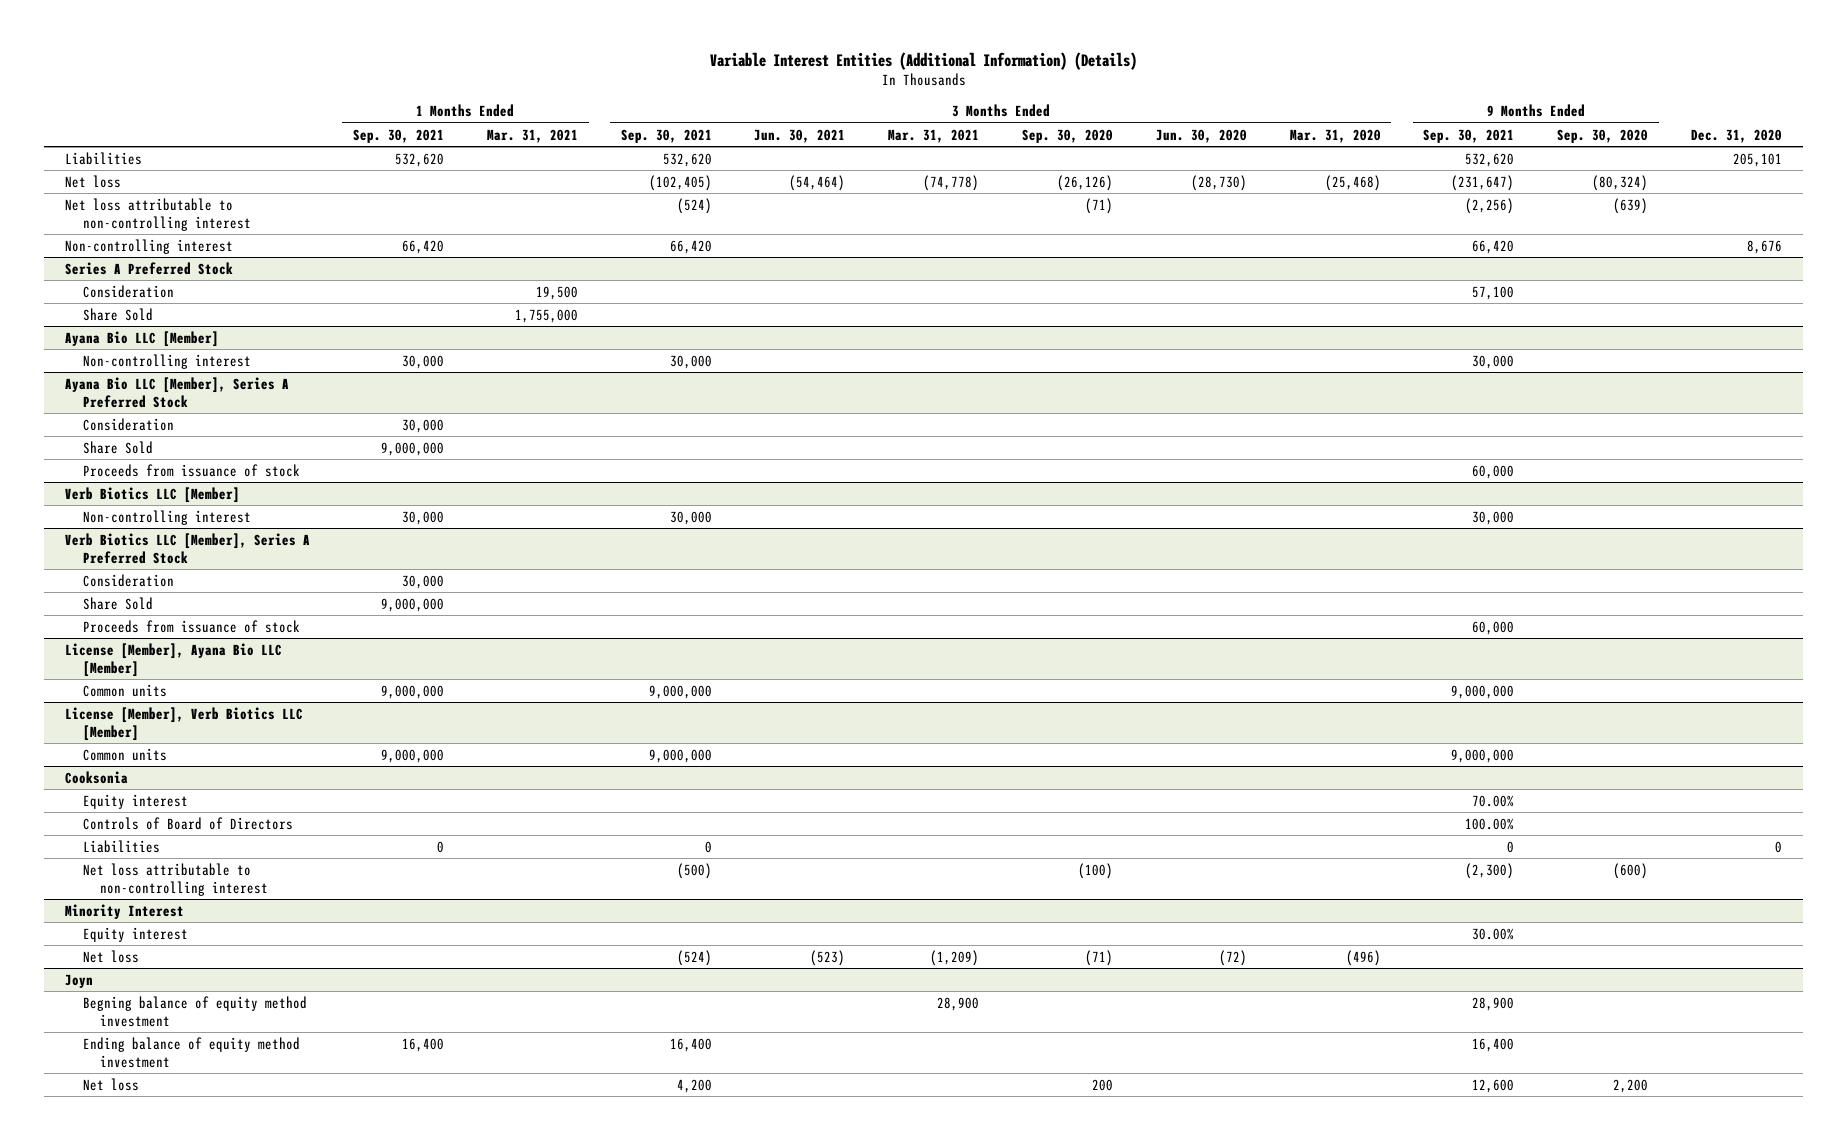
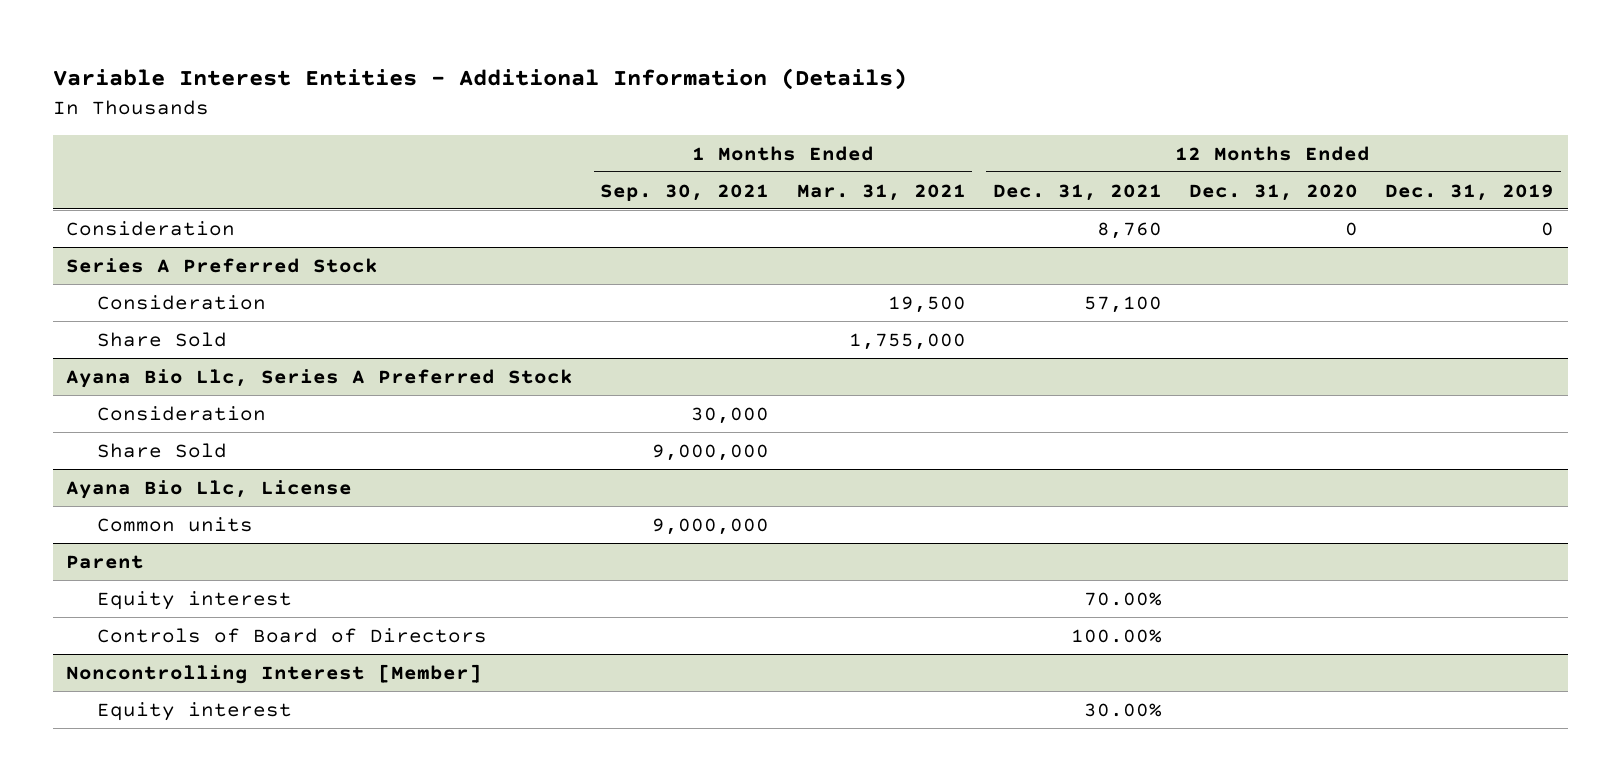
- Variable Interest Entities (Additional Information) (Details)
+ Variable Interest Entities - Additional Information (Details)
- | 1 Months Ended Sep. 30, 2021 | 1 Months Ended Mar. 31, 2021 | 3 Months Ended Sep. 30, 2021 | 3 Months Ended Jun. 30, 2021 | 3 Months Ended Mar. 31, 2021 | 3 Months Ended Sep. 30, 2020 | 3 Months Ended Jun. 30, 2020 | 3 Months Ended Mar. 31, 2020 | 9 Months Ended Sep. 30, 2021 | 9 Months Ended Sep. 30, 2020 | Dec. 31, 2020
+ | 1 Months Ended Sep. 30, 2021 | 1 Months Ended Mar. 31, 2021 | 12 Months Ended Dec. 31, 2021 | 12 Months Ended Dec. 31, 2020 | 12 Months Ended Dec. 31, 2019
- Liabilities | 532,620 | | 532,620 | | | | | | 532,620 | | 205,101
- Net loss | | | (102,405) | (54,464) | (74,778) | (26,126) | (28,730) | (25,468) | (231,647) | (80,324) |
- Net loss attributable to non-controlling interest | | | (524) | | | (71) | | | (2,256) | (639) |
- Non-controlling interest | 66,420 | | 66,420 | | | | | | 66,420 | | 8,676
+ Consideration | | | 8,760 | 0 | 0
- Ayana Bio LLC [Member]
- Non-controlling interest | 30,000 | | 30,000 | | | | | | 30,000 | |
- Ayana Bio LLC [Member], Series A Preferred Stock
+ Ayana Bio Llc, Series A Preferred Stock
- Proceeds from issuance of stock | | | | | | | | | 60,000 | |
- Verb Biotics LLC [Member]
- Non-controlling interest | 30,000 | | 30,000 | | | | | | 30,000 | |
- Verb Biotics LLC [Member], Series A Preferred Stock
- Consideration | 30,000 | | | | | | | | | |
- Share Sold | 9,000,000 | | | | | | | | | |
- Proceeds from issuance of stock | | | | | | | | | 60,000 | |
- License [Member], Ayana Bio LLC [Member]
+ Ayana Bio Llc, License
- License [Member], Verb Biotics LLC [Member]
- Common units | 9,000,000 | | 9,000,000 | | | | | | 9,000,000 | |
- Cooksonia
+ Parent
- Liabilities | 0 | | 0 | | | | | | 0 | | 0
- Net loss attributable to non-controlling interest | | | (500) | | | (100) | | | (2,300) | (600) |
- Minority Interest
+ Noncontrolling Interest [Member]
- Net loss | | | (524) | (523) | (1,209) | (71) | (72) | (496) | | |
- Joyn
- Begning balance of equity method investment | | | | | 28,900 | | | | 28,900 | |
- Ending balance of equity method investment | 16,400 | | 16,400 | | | | | | 16,400 | |
- Net loss | | | 4,200 | | | 200 | | | 12,600 | 2,200 |

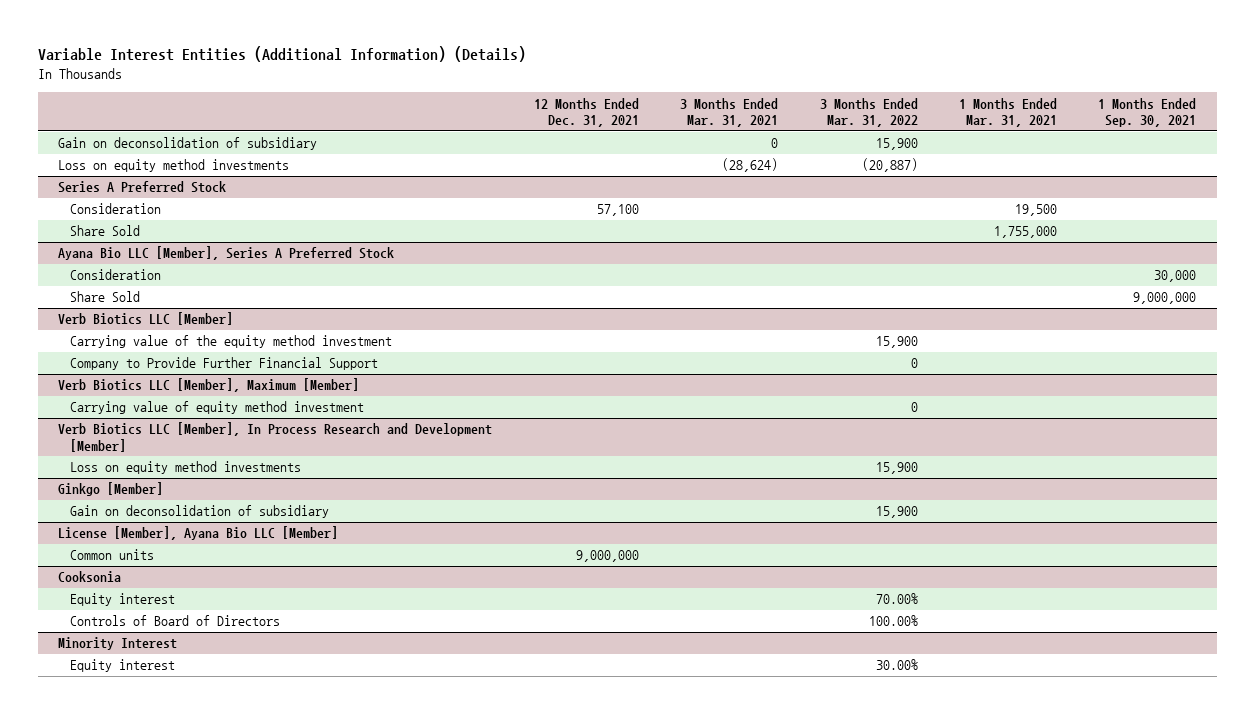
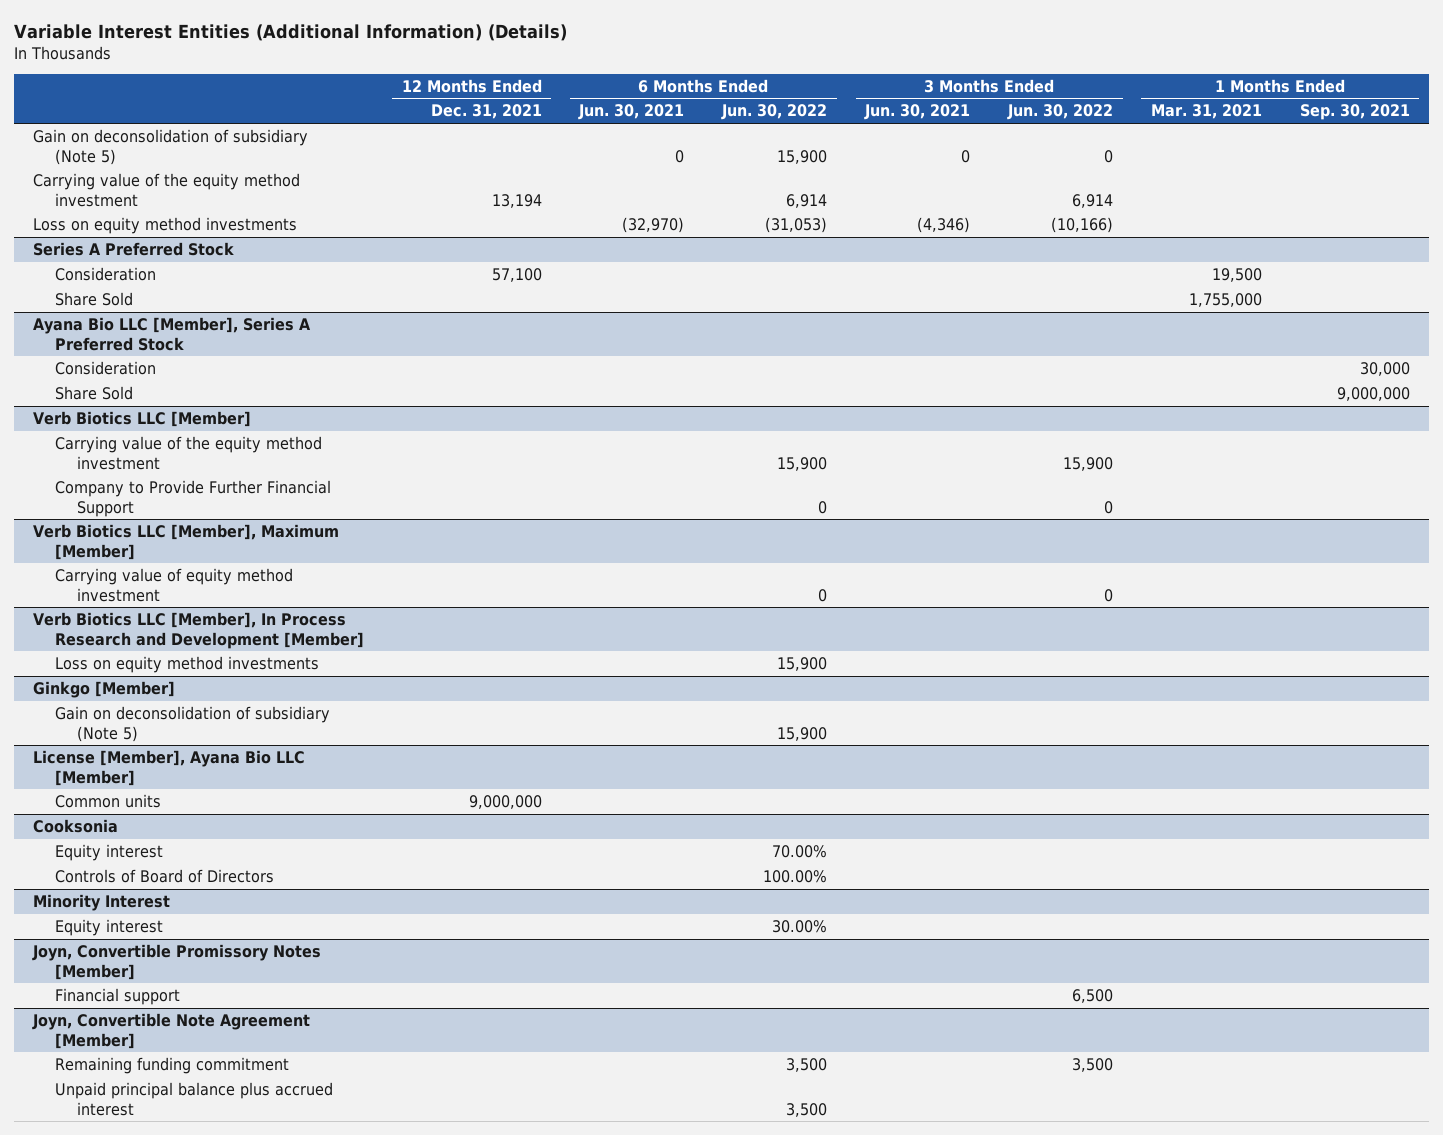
- | 12 Months Ended Dec. 31, 2021 | 3 Months Ended Mar. 31, 2021 | 3 Months Ended Mar. 31, 2022 | 1 Months Ended Mar. 31, 2021 | 1 Months Ended Sep. 30, 2021
+ | 12 Months Ended Dec. 31, 2021 | 6 Months Ended Jun. 30, 2021 | 6 Months Ended Jun. 30, 2022 | 3 Months Ended Jun. 30, 2021 | 3 Months Ended Jun. 30, 2022 | 1 Months Ended Mar. 31, 2021 | 1 Months Ended Sep. 30, 2021
- Gain on deconsolidation of subsidiary | | 0 | 15,900 | |
+ Gain on deconsolidation of subsidiary (Note 5) | | 0 | 15,900 | 0 | 0 | |
+ Carrying value of the equity method investment | 13,194 | | 6,914 | | 6,914 | |
@ Ginkgo [Member]
- Gain on deconsolidation of subsidiary | | | 15,900 | |
+ Gain on deconsolidation of subsidiary (Note 5) | | | 15,900 | | | |
+ Joyn, Convertible Promissory Notes [Member]
+ Financial support | | | | | 6,500 | |
+ Joyn, Convertible Note Agreement [Member]
+ Remaining funding commitment | | | 3,500 | | 3,500 | |
+ Unpaid principal balance plus accrued interest | | | 3,500 | | | |

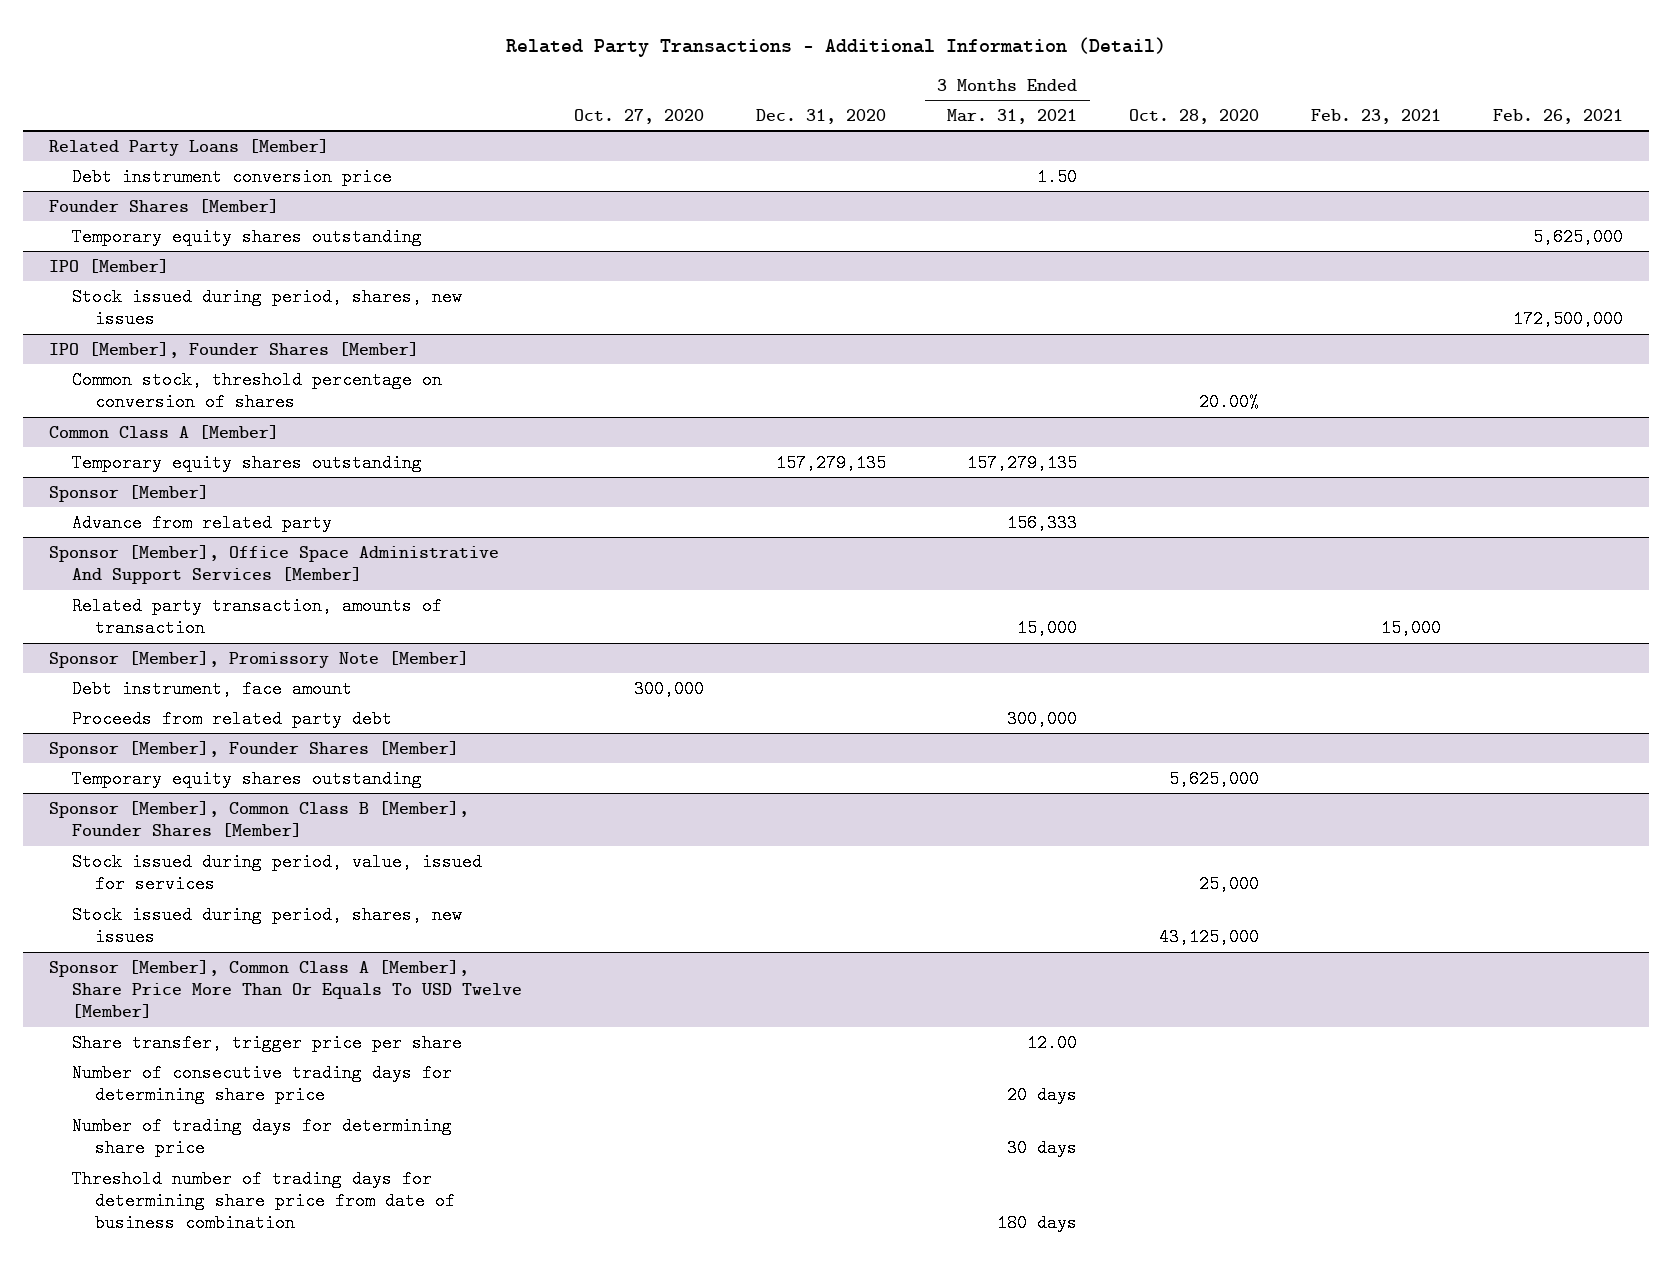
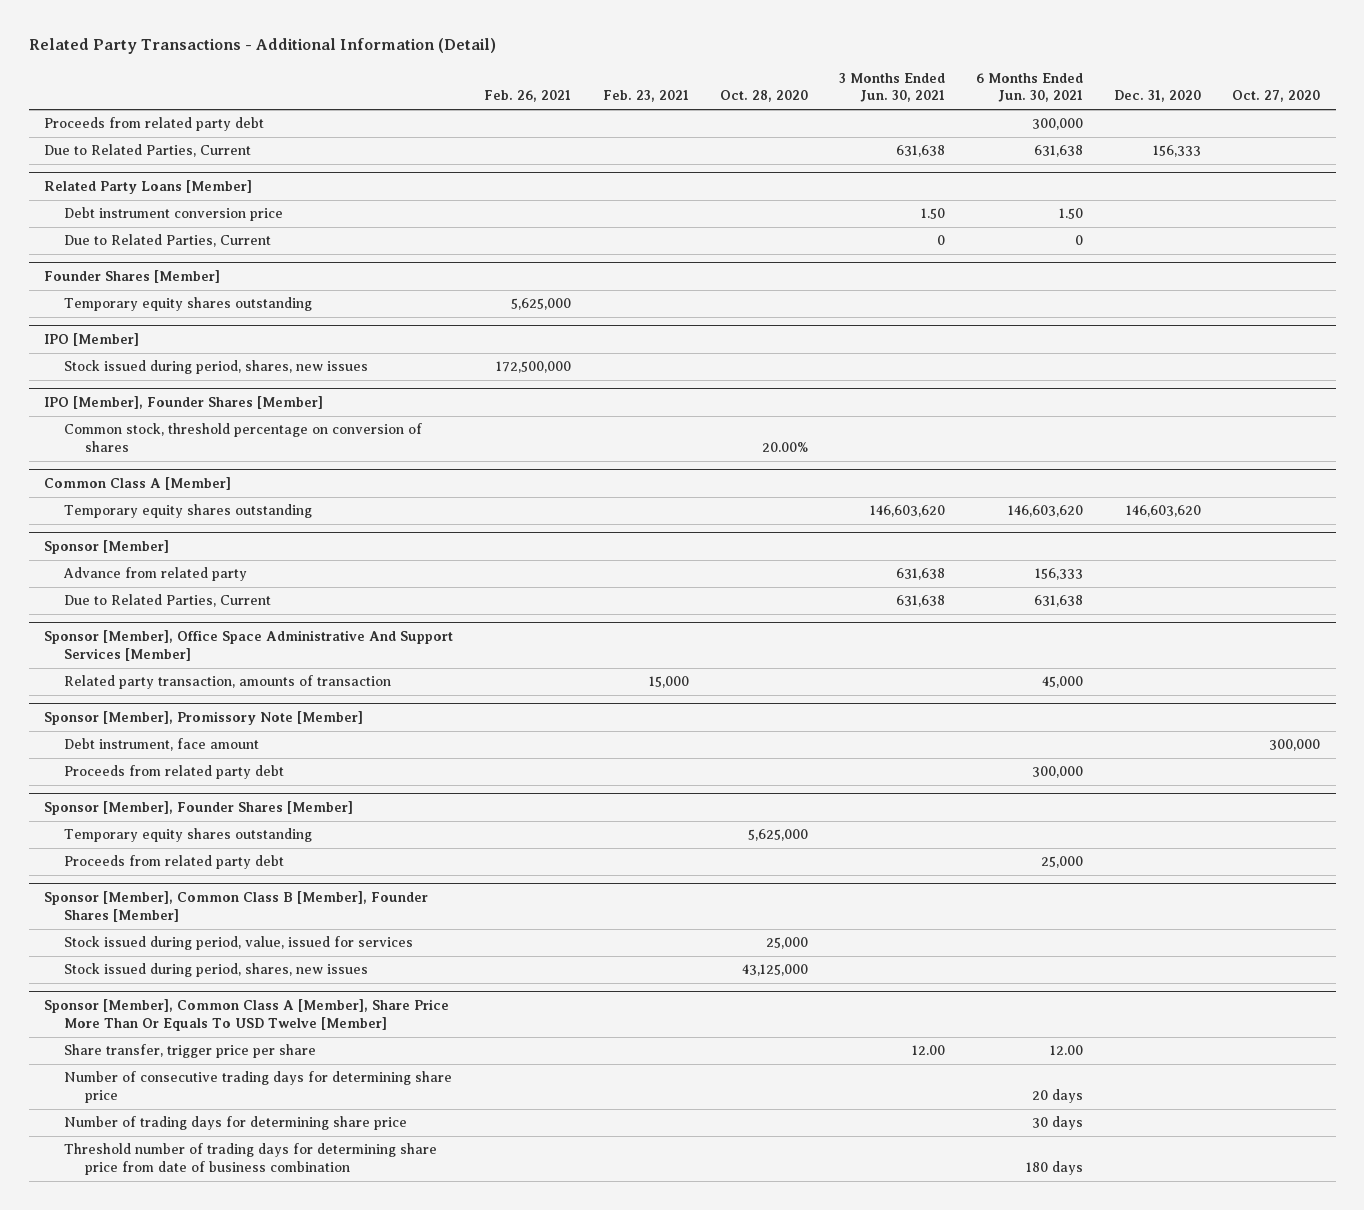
- | Oct. 27, 2020 | Dec. 31, 2020 | 3 Months Ended Mar. 31, 2021 | Oct. 28, 2020 | Feb. 23, 2021 | Feb. 26, 2021
+ | Feb. 26, 2021 | Feb. 23, 2021 | Oct. 28, 2020 | 3 Months Ended Jun. 30, 2021 | 6 Months Ended Jun. 30, 2021 | Dec. 31, 2020 | Oct. 27, 2020
+ Proceeds from related party debt | | | | | 300,000 | |
+ Due to Related Parties, Current | | | | 631,638 | 631,638 | 156,333 |
@ Related Party Loans [Member]
+ Due to Related Parties, Current | | | | 0 | 0 | |
@ Common Class A [Member]
- Temporary equity shares outstanding | | 157,279,135 | 157,279,135 | | |
+ Temporary equity shares outstanding | | | | 146,603,620 | 146,603,620 | 146,603,620 |
@ Sponsor [Member]
+ Due to Related Parties, Current | | | | 631,638 | 631,638 | |
@ Sponsor [Member], Founder Shares [Member]
+ Proceeds from related party debt | | | | | 25,000 | |

